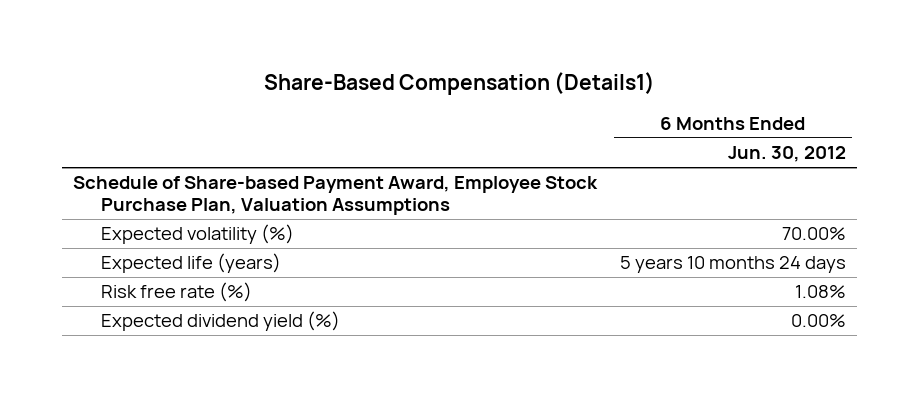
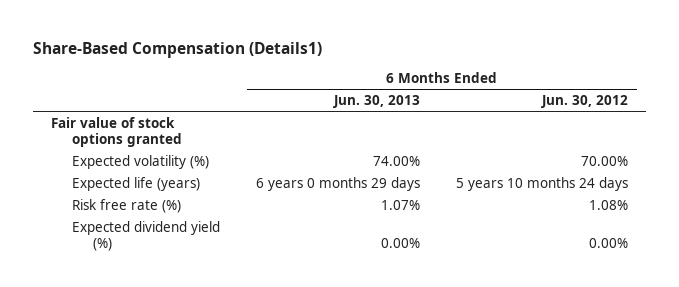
- | 6 Months Ended Jun. 30, 2012
+ | 6 Months Ended Jun. 30, 2013 | 6 Months Ended Jun. 30, 2012
- Schedule of Share-based Payment Award, Employee Stock Purchase Plan, Valuation Assumptions
+ Fair value of stock options granted

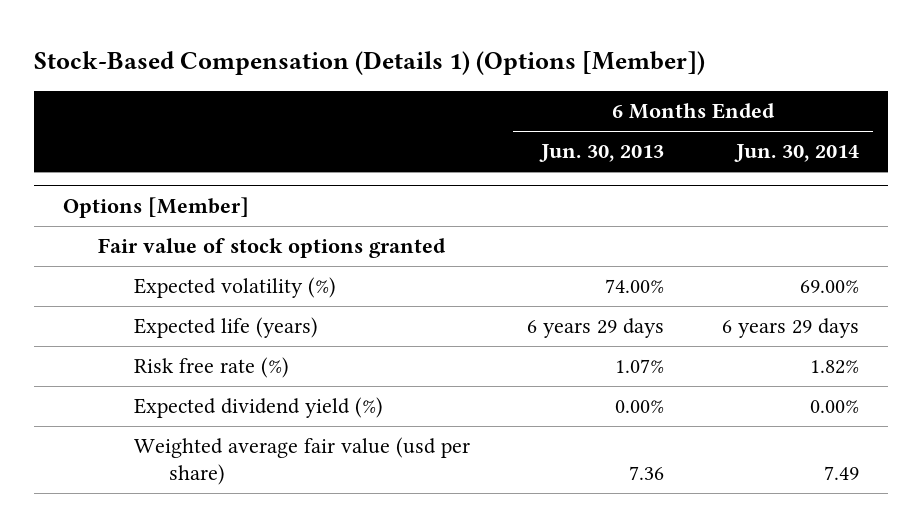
- Share-Based Compensation (Details1)
+ Stock-Based Compensation (Details 1) (Options [Member])
- | 6 Months Ended Jun. 30, 2013 | 6 Months Ended Jun. 30, 2012
+ | 6 Months Ended Jun. 30, 2013 | 6 Months Ended Jun. 30, 2014
+ Options [Member]
- Expected life (years) | 6 years 0 months 29 days | 5 years 10 months 24 days
+ Expected life (years) | 6 years 29 days | 6 years 29 days
+ Weighted average fair value (usd per share) | 7.36 | 7.49

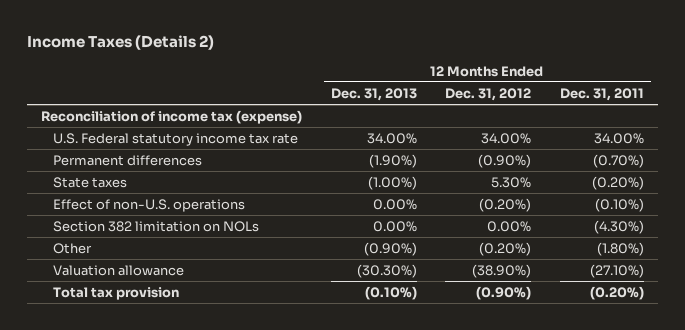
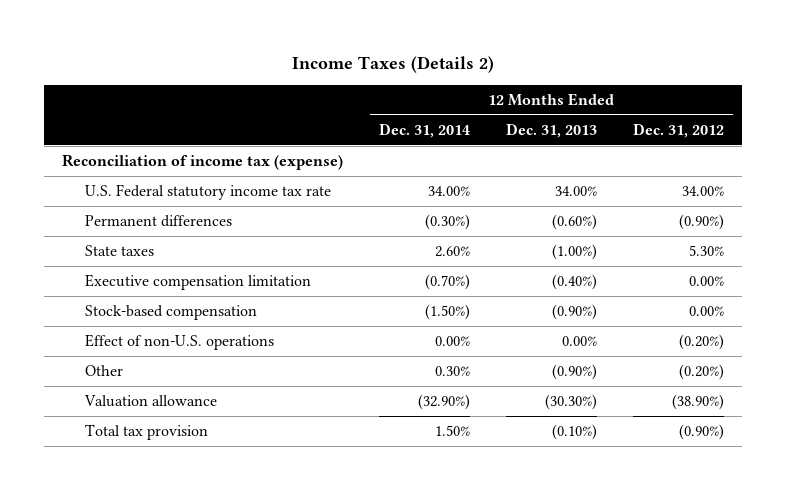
- | 12 Months Ended Dec. 31, 2013 | 12 Months Ended Dec. 31, 2012 | 12 Months Ended Dec. 31, 2011
+ | 12 Months Ended Dec. 31, 2014 | 12 Months Ended Dec. 31, 2013 | 12 Months Ended Dec. 31, 2012
- Permanent differences | (1.90%) | (0.90%) | (0.70%)
+ Permanent differences | (0.30%) | (0.60%) | (0.90%)
+ Executive compensation limitation | (0.70%) | (0.40%) | 0.00%
+ Stock-based compensation | (1.50%) | (0.90%) | 0.00%
- Section 382 limitation on NOLs | 0.00% | 0.00% | (4.30%)

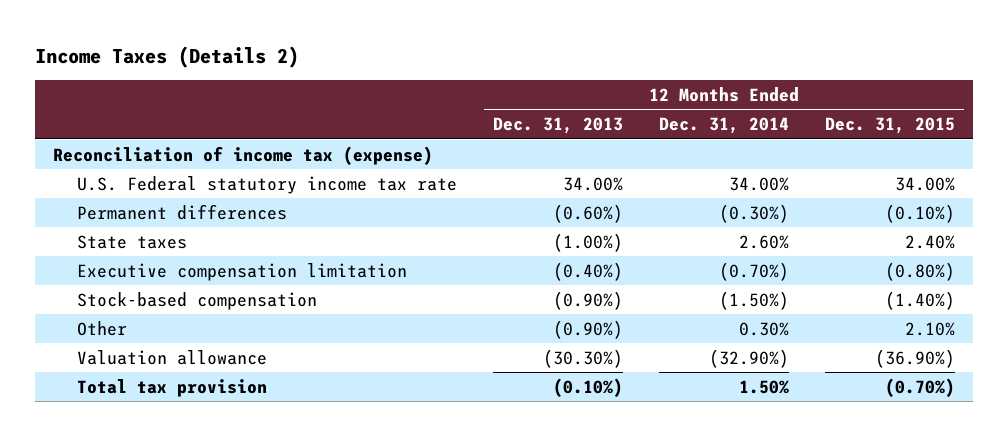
- | 12 Months Ended Dec. 31, 2014 | 12 Months Ended Dec. 31, 2013 | 12 Months Ended Dec. 31, 2012
+ | 12 Months Ended Dec. 31, 2013 | 12 Months Ended Dec. 31, 2014 | 12 Months Ended Dec. 31, 2015
- Effect of non-U.S. operations | 0.00% | 0.00% | (0.20%)

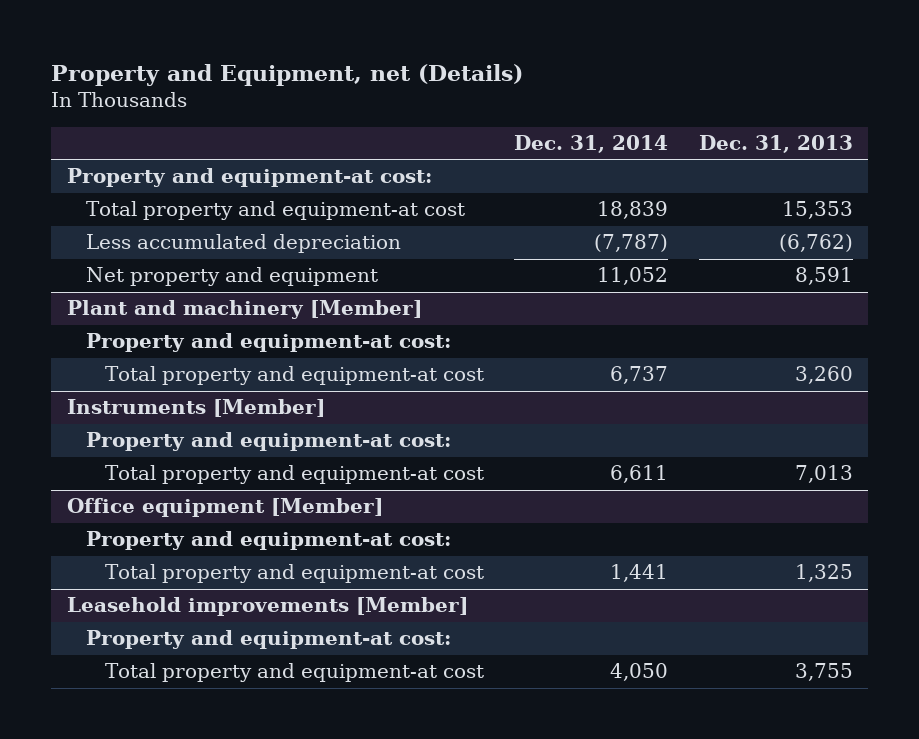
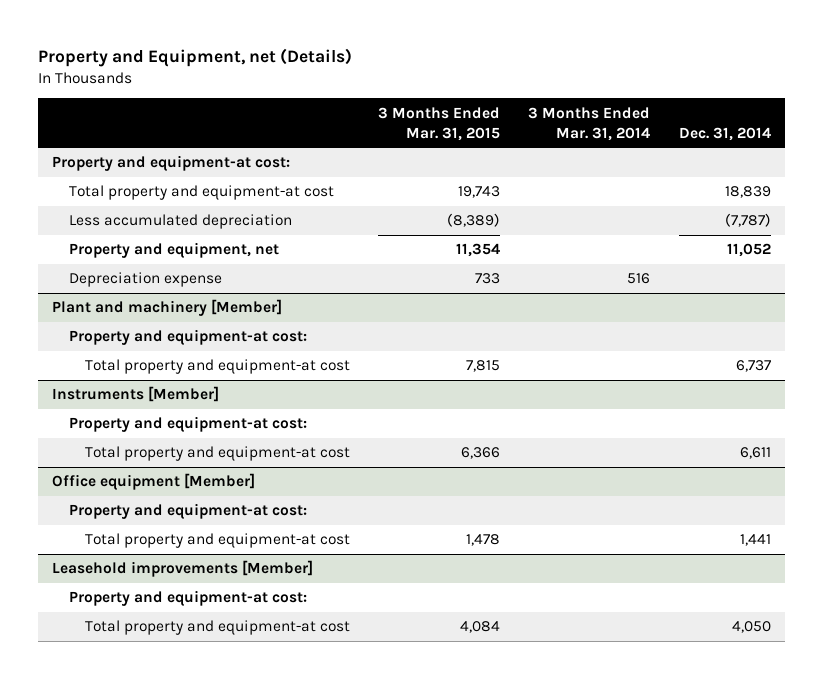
- | Dec. 31, 2014 | Dec. 31, 2013
+ | 3 Months Ended Mar. 31, 2015 | 3 Months Ended Mar. 31, 2014 | Dec. 31, 2014
- Net property and equipment | 11,052 | 8,591
+ Property and equipment, net | 11,354 | | 11,052
+ Depreciation expense | 733 | 516 |

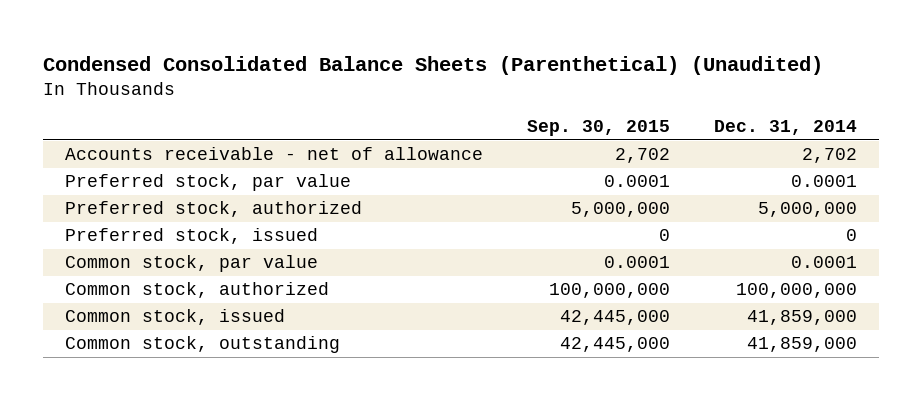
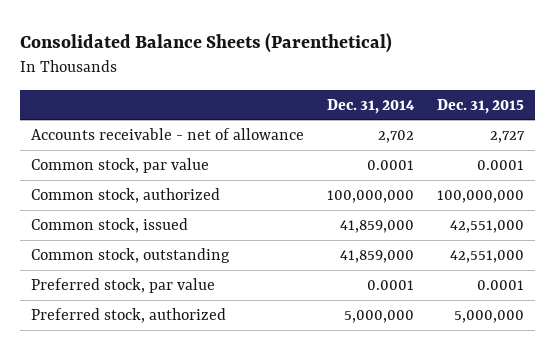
- Condensed Consolidated Balance Sheets (Parenthetical) (Unaudited)
+ Consolidated Balance Sheets (Parenthetical)
- | Sep. 30, 2015 | Dec. 31, 2014
+ | Dec. 31, 2014 | Dec. 31, 2015
- Preferred stock, issued | 0 | 0
moved down: Preferred stock, par value | 0.0001 | 0.0001
moved down: Preferred stock, authorized | 5,000,000 | 5,000,000

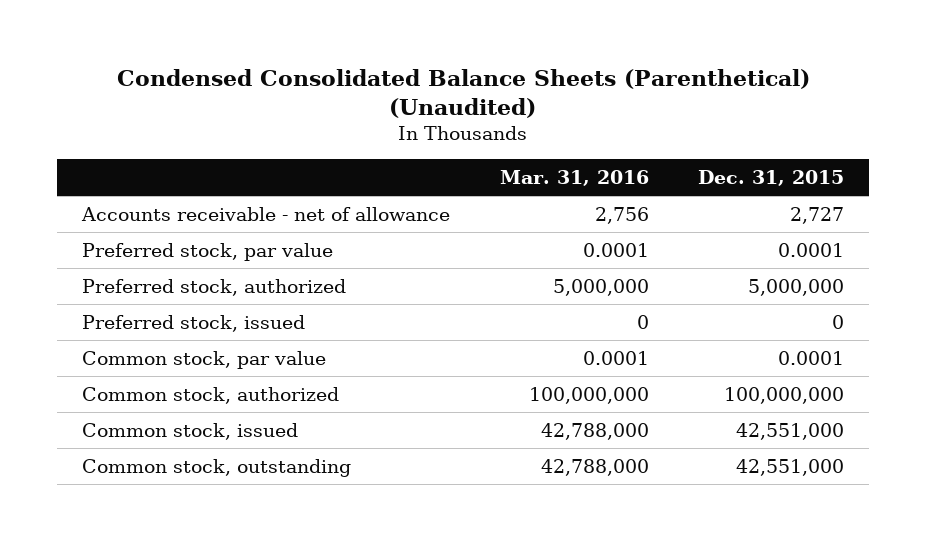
- Consolidated Balance Sheets (Parenthetical)
+ Condensed Consolidated Balance Sheets (Parenthetical) (Unaudited)
- | Dec. 31, 2014 | Dec. 31, 2015
+ | Mar. 31, 2016 | Dec. 31, 2015
moved up: Preferred stock, par value | 0.0001 | 0.0001
moved up: Preferred stock, authorized | 5,000,000 | 5,000,000
+ Preferred stock, issued | 0 | 0

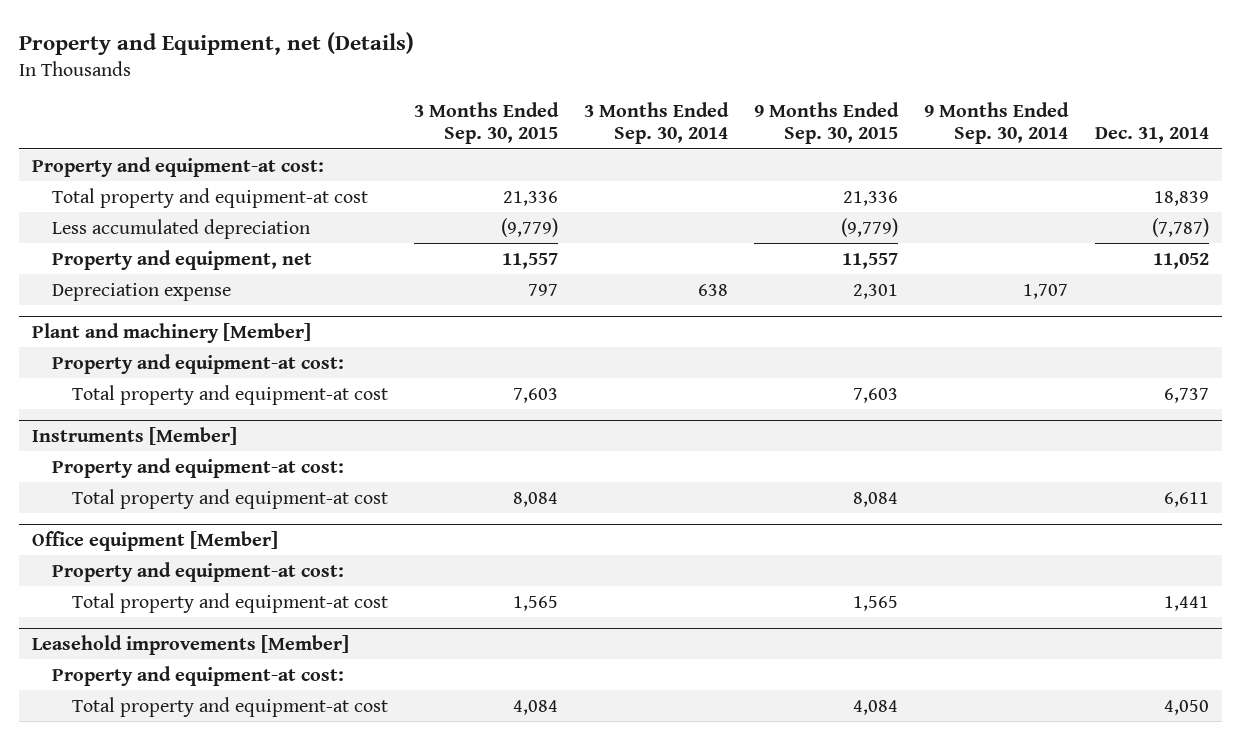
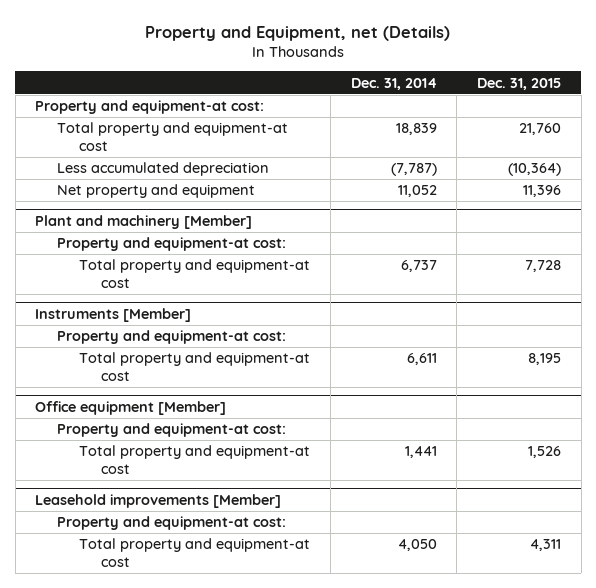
- | 3 Months Ended Sep. 30, 2015 | 3 Months Ended Sep. 30, 2014 | 9 Months Ended Sep. 30, 2015 | 9 Months Ended Sep. 30, 2014 | Dec. 31, 2014
+ | Dec. 31, 2014 | Dec. 31, 2015
- Property and equipment, net | 11,557 | | 11,557 | | 11,052
- Depreciation expense | 797 | 638 | 2,301 | 1,707 |
+ Net property and equipment | 11,052 | 11,396

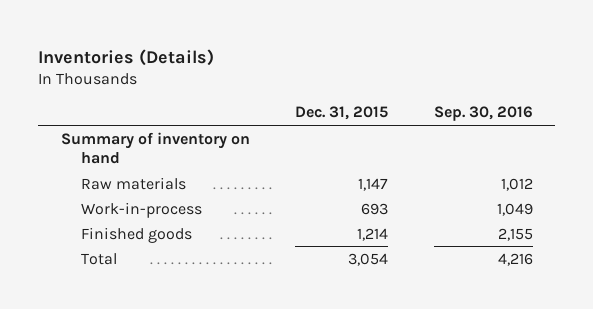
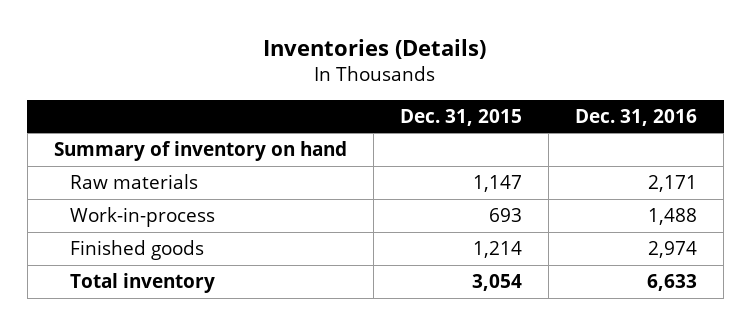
- | Dec. 31, 2015 | Sep. 30, 2016
+ | Dec. 31, 2015 | Dec. 31, 2016
- Total | 3,054 | 4,216
+ Total inventory | 3,054 | 6,633

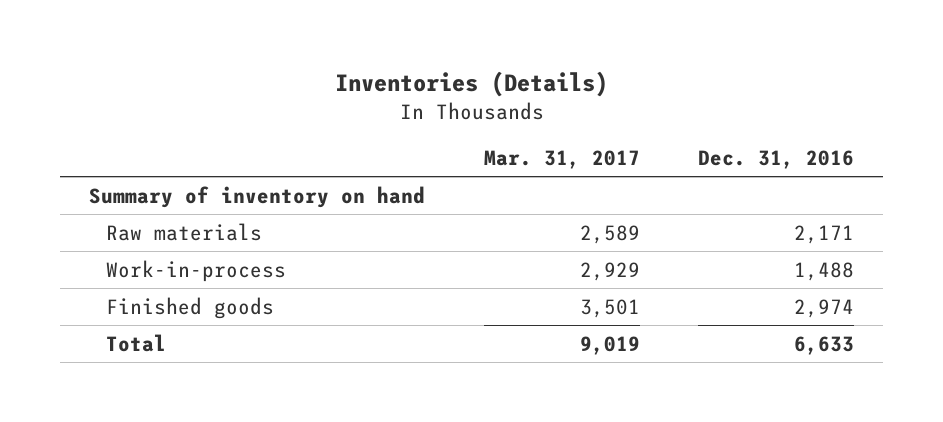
- | Dec. 31, 2015 | Dec. 31, 2016
+ | Mar. 31, 2017 | Dec. 31, 2016
- Total inventory | 3,054 | 6,633
+ Total | 9,019 | 6,633

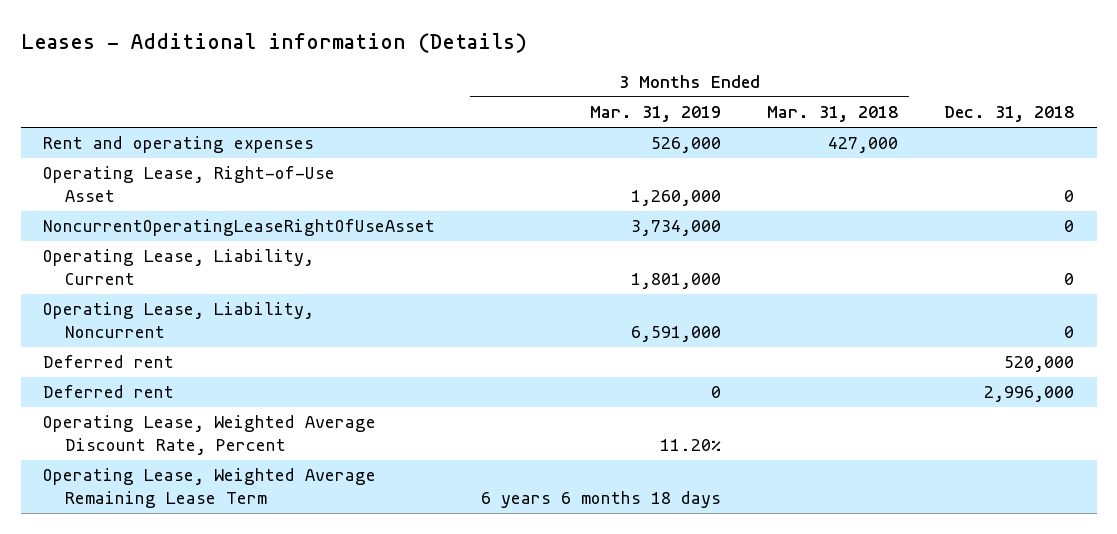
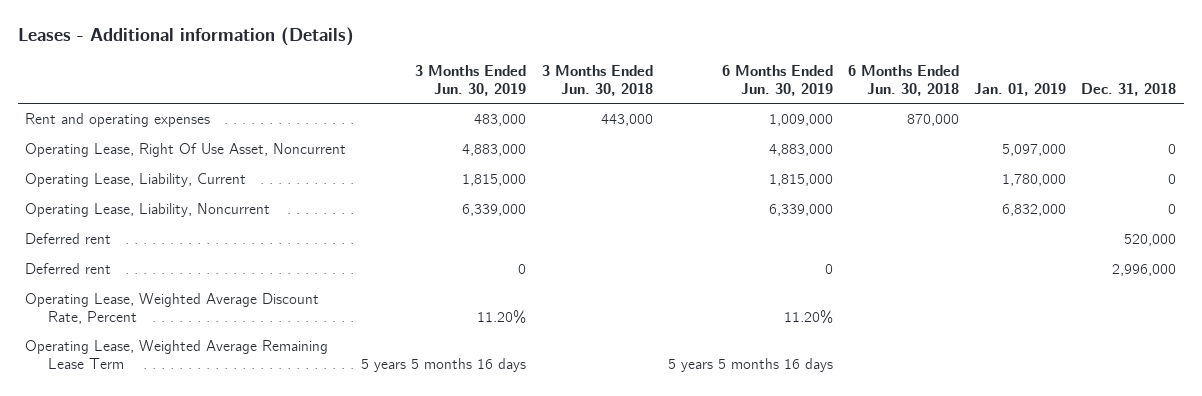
- | 3 Months Ended Mar. 31, 2019 | 3 Months Ended Mar. 31, 2018 | Dec. 31, 2018
+ | 3 Months Ended Jun. 30, 2019 | 3 Months Ended Jun. 30, 2018 | 6 Months Ended Jun. 30, 2019 | 6 Months Ended Jun. 30, 2018 | Jan. 01, 2019 | Dec. 31, 2018
- Operating Lease, Right-of-Use Asset | 1,260,000 | | 0
- NoncurrentOperatingLeaseRightOfUseAsset | 3,734,000 | | 0
+ Operating Lease, Right Of Use Asset, Noncurrent | 4,883,000 | | 4,883,000 | | 5,097,000 | 0

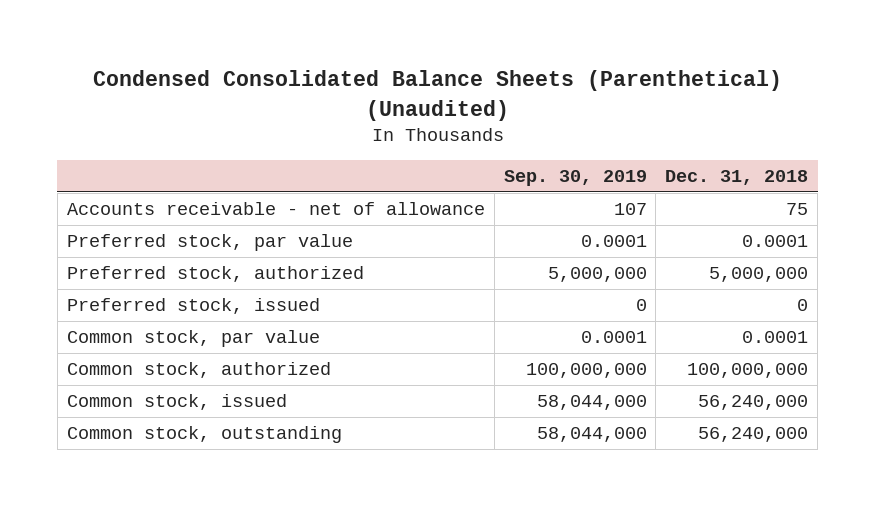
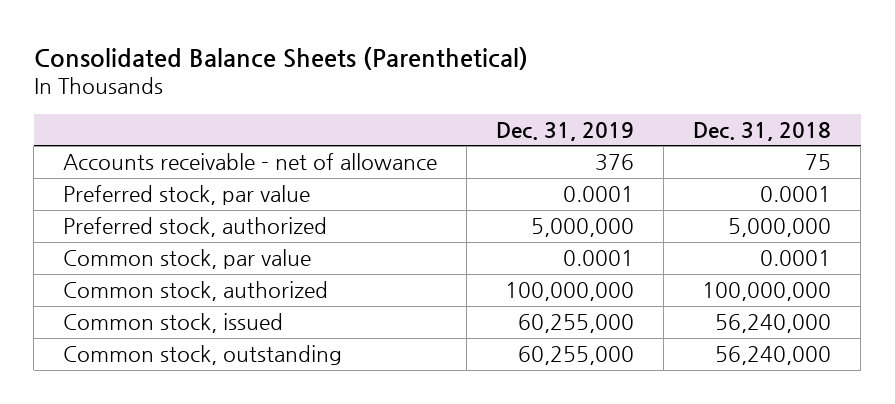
- Condensed Consolidated Balance Sheets (Parenthetical) (Unaudited)
+ Consolidated Balance Sheets (Parenthetical)
- | Sep. 30, 2019 | Dec. 31, 2018
+ | Dec. 31, 2019 | Dec. 31, 2018
- Preferred stock, issued | 0 | 0

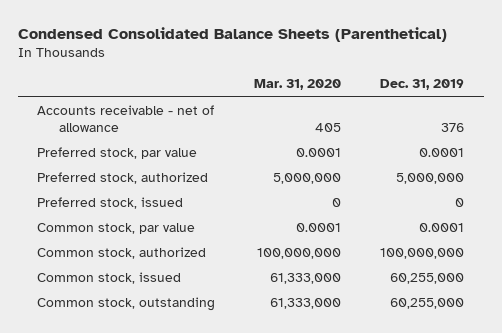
- Consolidated Balance Sheets (Parenthetical)
+ Condensed Consolidated Balance Sheets (Parenthetical)
- | Dec. 31, 2019 | Dec. 31, 2018
+ | Mar. 31, 2020 | Dec. 31, 2019
+ Preferred stock, issued | 0 | 0

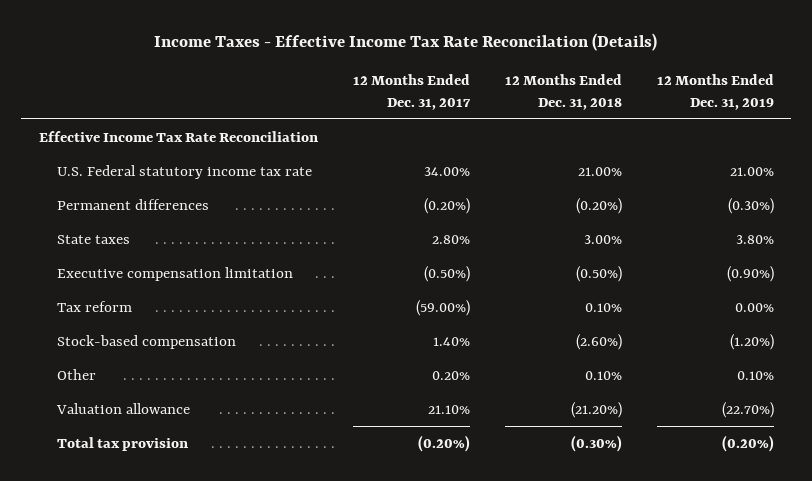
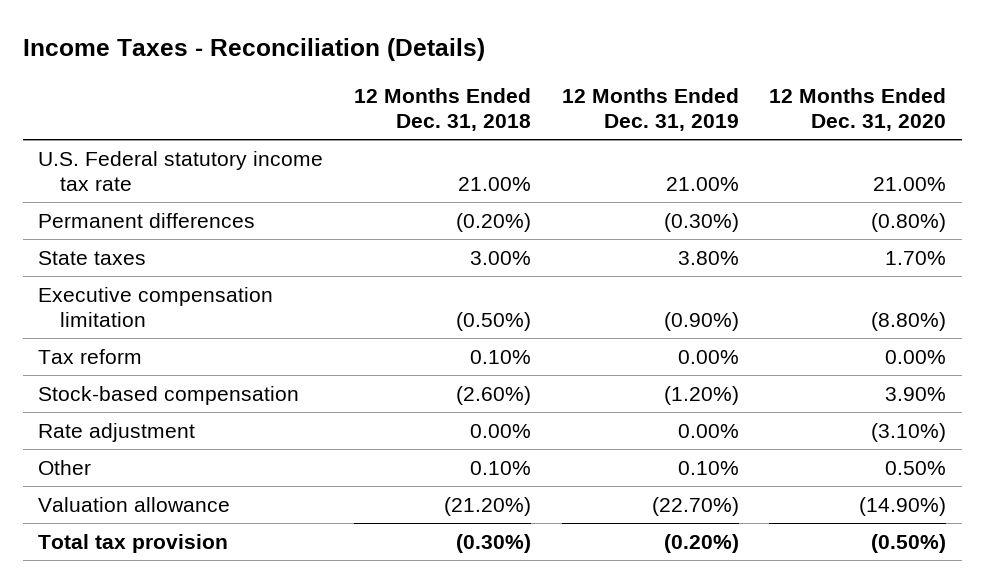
- Income Taxes - Effective Income Tax Rate Reconcilation (Details)
+ Income Taxes - Reconciliation (Details)
- | 12 Months Ended Dec. 31, 2017 | 12 Months Ended Dec. 31, 2018 | 12 Months Ended Dec. 31, 2019
+ | 12 Months Ended Dec. 31, 2018 | 12 Months Ended Dec. 31, 2019 | 12 Months Ended Dec. 31, 2020
- Effective Income Tax Rate Reconciliation
+ Rate adjustment | 0.00% | 0.00% | (3.10%)

